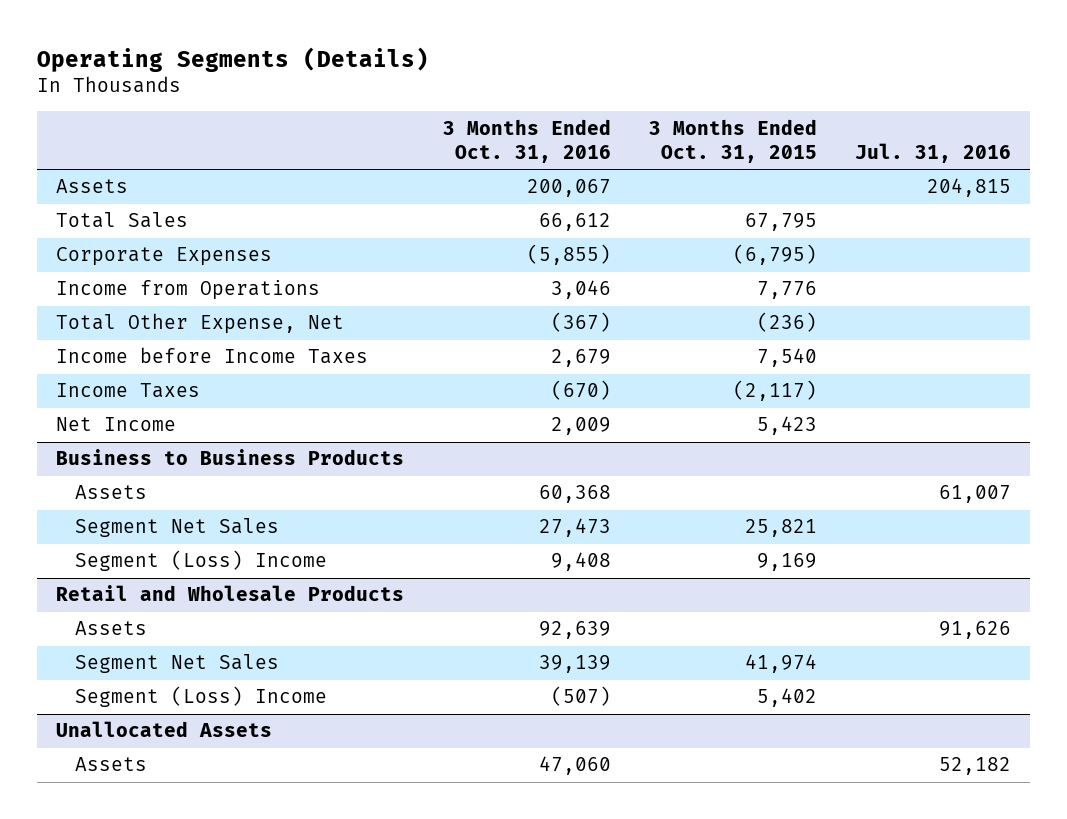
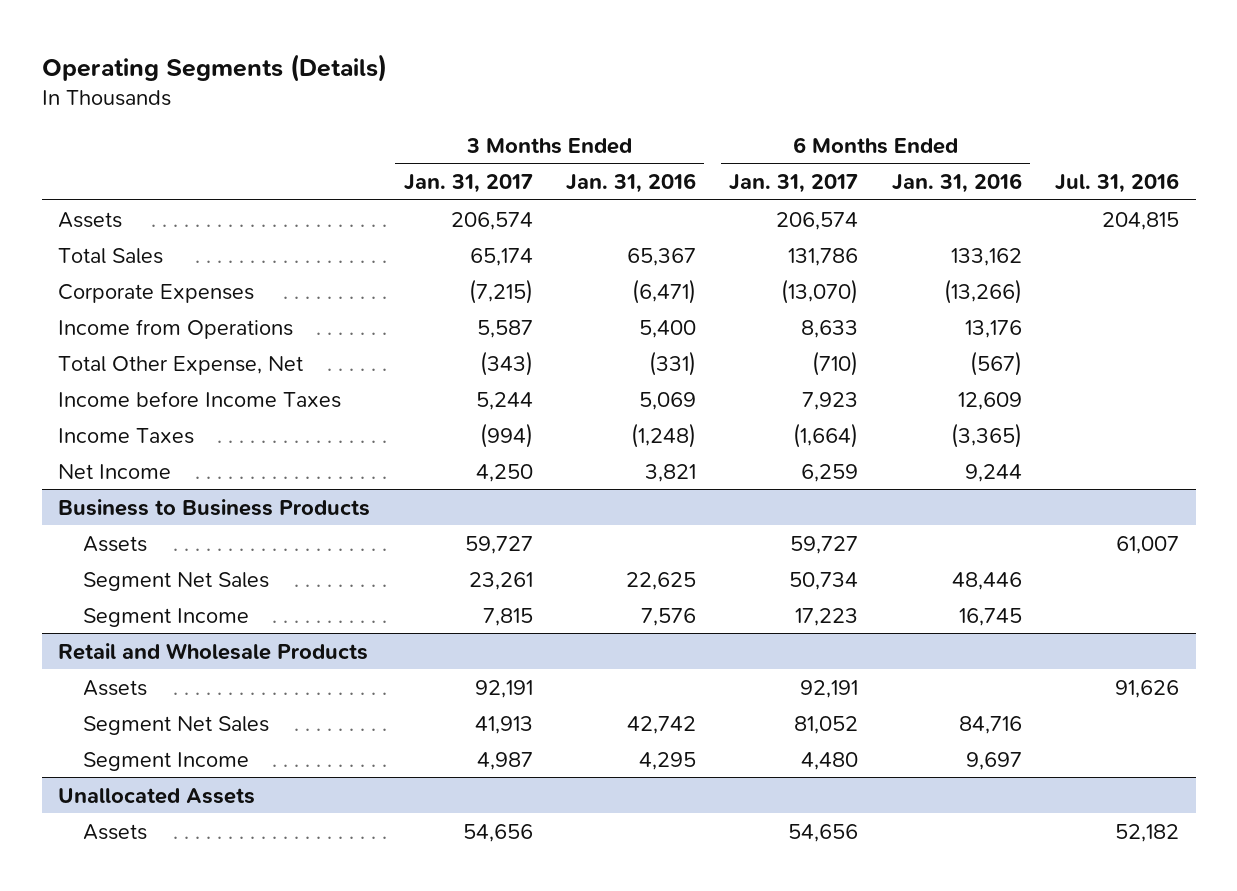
- | 3 Months Ended Oct. 31, 2016 | 3 Months Ended Oct. 31, 2015 | Jul. 31, 2016
+ | 3 Months Ended Jan. 31, 2017 | 3 Months Ended Jan. 31, 2016 | 6 Months Ended Jan. 31, 2017 | 6 Months Ended Jan. 31, 2016 | Jul. 31, 2016
@ Business to Business Products
- Segment (Loss) Income | 9,408 | 9,169 |
+ Segment Income | 7,815 | 7,576 | 17,223 | 16,745 |
@ Retail and Wholesale Products
- Segment (Loss) Income | (507) | 5,402 |
+ Segment Income | 4,987 | 4,295 | 4,480 | 9,697 |

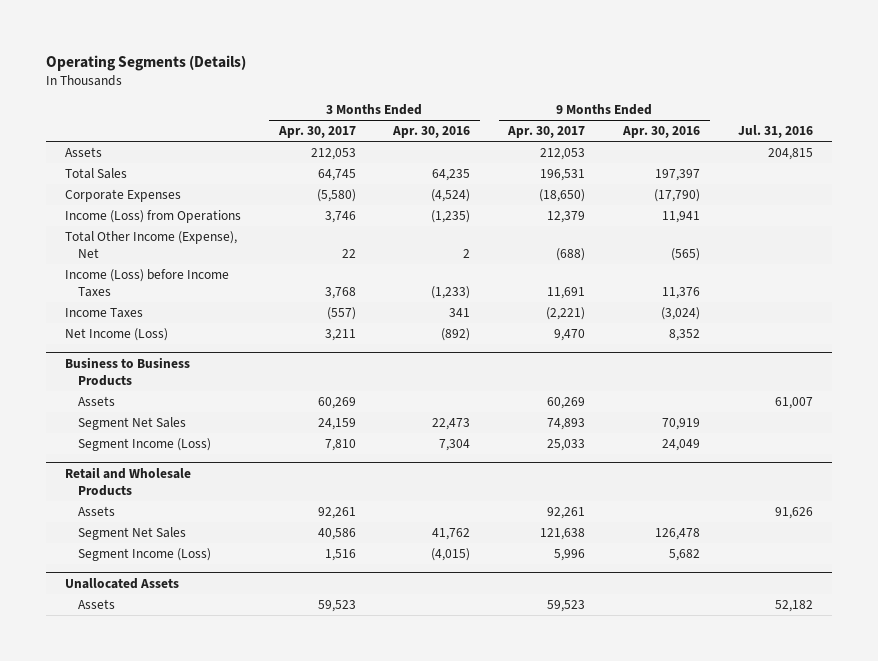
- | 3 Months Ended Jan. 31, 2017 | 3 Months Ended Jan. 31, 2016 | 6 Months Ended Jan. 31, 2017 | 6 Months Ended Jan. 31, 2016 | Jul. 31, 2016
+ | 3 Months Ended Apr. 30, 2017 | 3 Months Ended Apr. 30, 2016 | 9 Months Ended Apr. 30, 2017 | 9 Months Ended Apr. 30, 2016 | Jul. 31, 2016
- Income from Operations | 5,587 | 5,400 | 8,633 | 13,176 |
- Total Other Expense, Net | (343) | (331) | (710) | (567) |
- Income before Income Taxes | 5,244 | 5,069 | 7,923 | 12,609 |
+ Income (Loss) from Operations | 3,746 | (1,235) | 12,379 | 11,941 |
+ Total Other Income (Expense), Net | 22 | 2 | (688) | (565) |
+ Income (Loss) before Income Taxes | 3,768 | (1,233) | 11,691 | 11,376 |
- Net Income | 4,250 | 3,821 | 6,259 | 9,244 |
+ Net Income (Loss) | 3,211 | (892) | 9,470 | 8,352 |
@ Business to Business Products
- Segment Income | 7,815 | 7,576 | 17,223 | 16,745 |
+ Segment Income (Loss) | 7,810 | 7,304 | 25,033 | 24,049 |
@ Retail and Wholesale Products
- Segment Income | 4,987 | 4,295 | 4,480 | 9,697 |
+ Segment Income (Loss) | 1,516 | (4,015) | 5,996 | 5,682 |

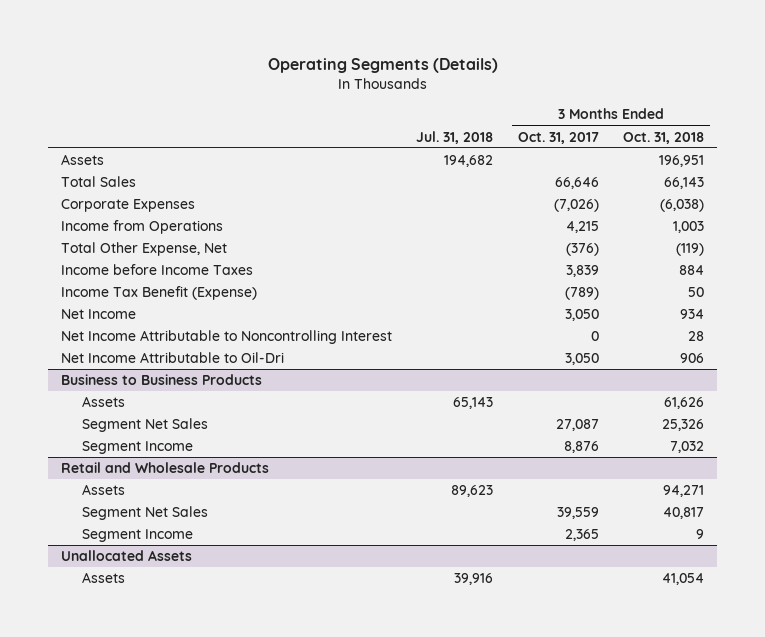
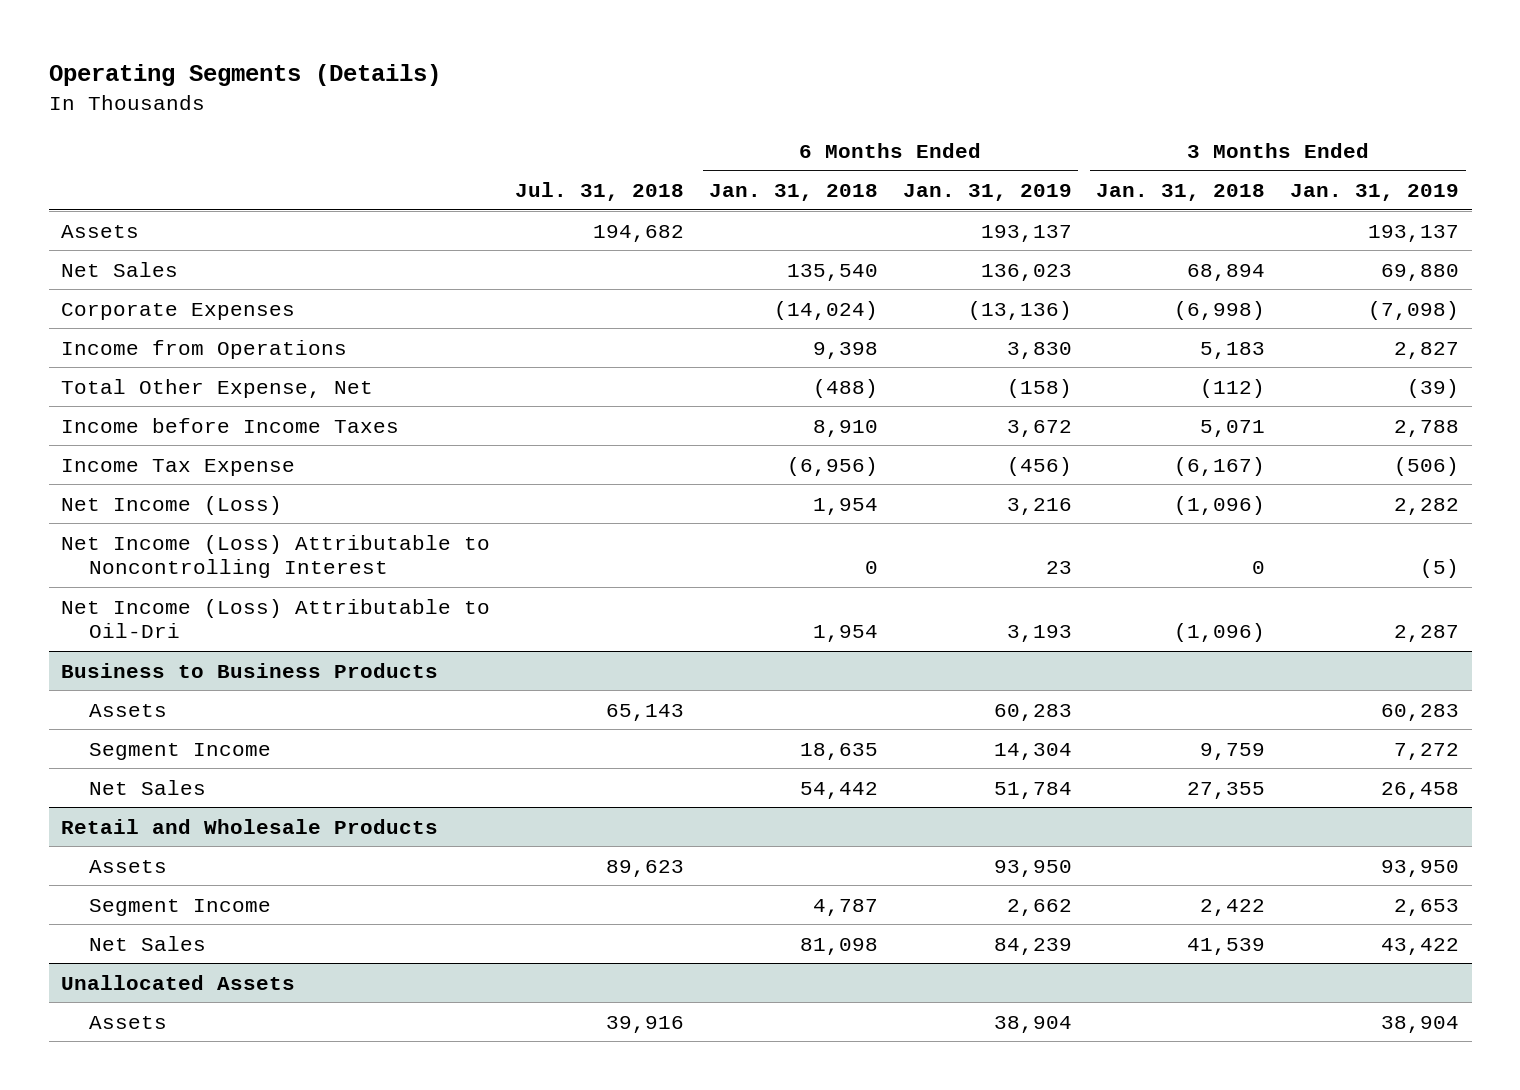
- | Jul. 31, 2018 | 3 Months Ended Oct. 31, 2017 | 3 Months Ended Oct. 31, 2018
+ | Jul. 31, 2018 | 6 Months Ended Jan. 31, 2018 | 6 Months Ended Jan. 31, 2019 | 3 Months Ended Jan. 31, 2018 | 3 Months Ended Jan. 31, 2019
- Total Sales | | 66,646 | 66,143
+ Net Sales | | 135,540 | 136,023 | 68,894 | 69,880
- Income Tax Benefit (Expense) | | (789) | 50
- Net Income | | 3,050 | 934
- Net Income Attributable to Noncontrolling Interest | | 0 | 28
- Net Income Attributable to Oil-Dri | | 3,050 | 906
+ Income Tax Expense | | (6,956) | (456) | (6,167) | (506)
+ Net Income (Loss) | | 1,954 | 3,216 | (1,096) | 2,282
+ Net Income (Loss) Attributable to Noncontrolling Interest | | 0 | 23 | 0 | (5)
+ Net Income (Loss) Attributable to Oil-Dri | | 1,954 | 3,193 | (1,096) | 2,287
@ Business to Business Products
- Segment Net Sales | | 27,087 | 25,326
+ Net Sales | | 54,442 | 51,784 | 27,355 | 26,458
@ Retail and Wholesale Products
- Segment Net Sales | | 39,559 | 40,817
+ Net Sales | | 81,098 | 84,239 | 41,539 | 43,422

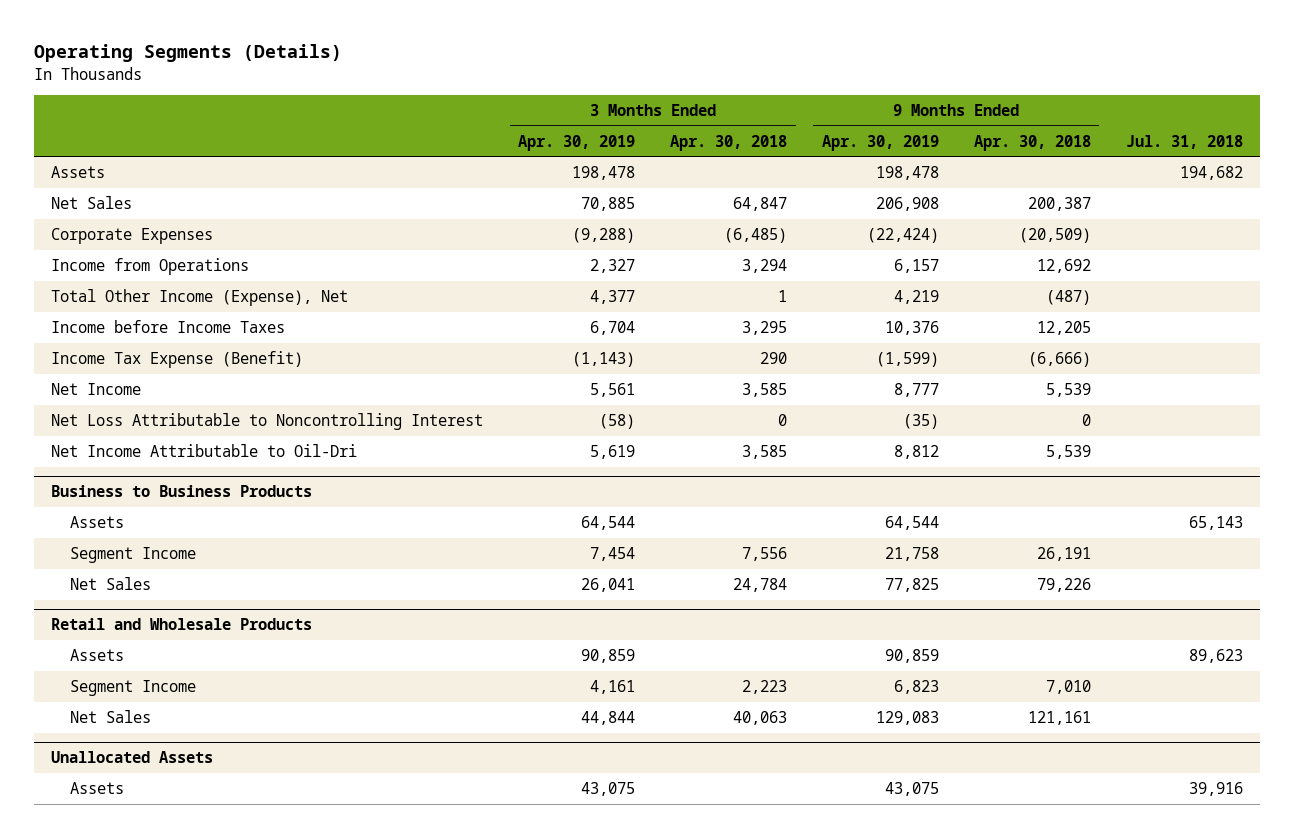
- | Jul. 31, 2018 | 6 Months Ended Jan. 31, 2018 | 6 Months Ended Jan. 31, 2019 | 3 Months Ended Jan. 31, 2018 | 3 Months Ended Jan. 31, 2019
+ | 3 Months Ended Apr. 30, 2019 | 3 Months Ended Apr. 30, 2018 | 9 Months Ended Apr. 30, 2019 | 9 Months Ended Apr. 30, 2018 | Jul. 31, 2018
- Total Other Expense, Net | | (488) | (158) | (112) | (39)
+ Total Other Income (Expense), Net | 4,377 | 1 | 4,219 | (487) |
- Income Tax Expense | | (6,956) | (456) | (6,167) | (506)
- Net Income (Loss) | | 1,954 | 3,216 | (1,096) | 2,282
- Net Income (Loss) Attributable to Noncontrolling Interest | | 0 | 23 | 0 | (5)
- Net Income (Loss) Attributable to Oil-Dri | | 1,954 | 3,193 | (1,096) | 2,287
+ Income Tax Expense (Benefit) | (1,143) | 290 | (1,599) | (6,666) |
+ Net Income | 5,561 | 3,585 | 8,777 | 5,539 |
+ Net Loss Attributable to Noncontrolling Interest | (58) | 0 | (35) | 0 |
+ Net Income Attributable to Oil-Dri | 5,619 | 3,585 | 8,812 | 5,539 |

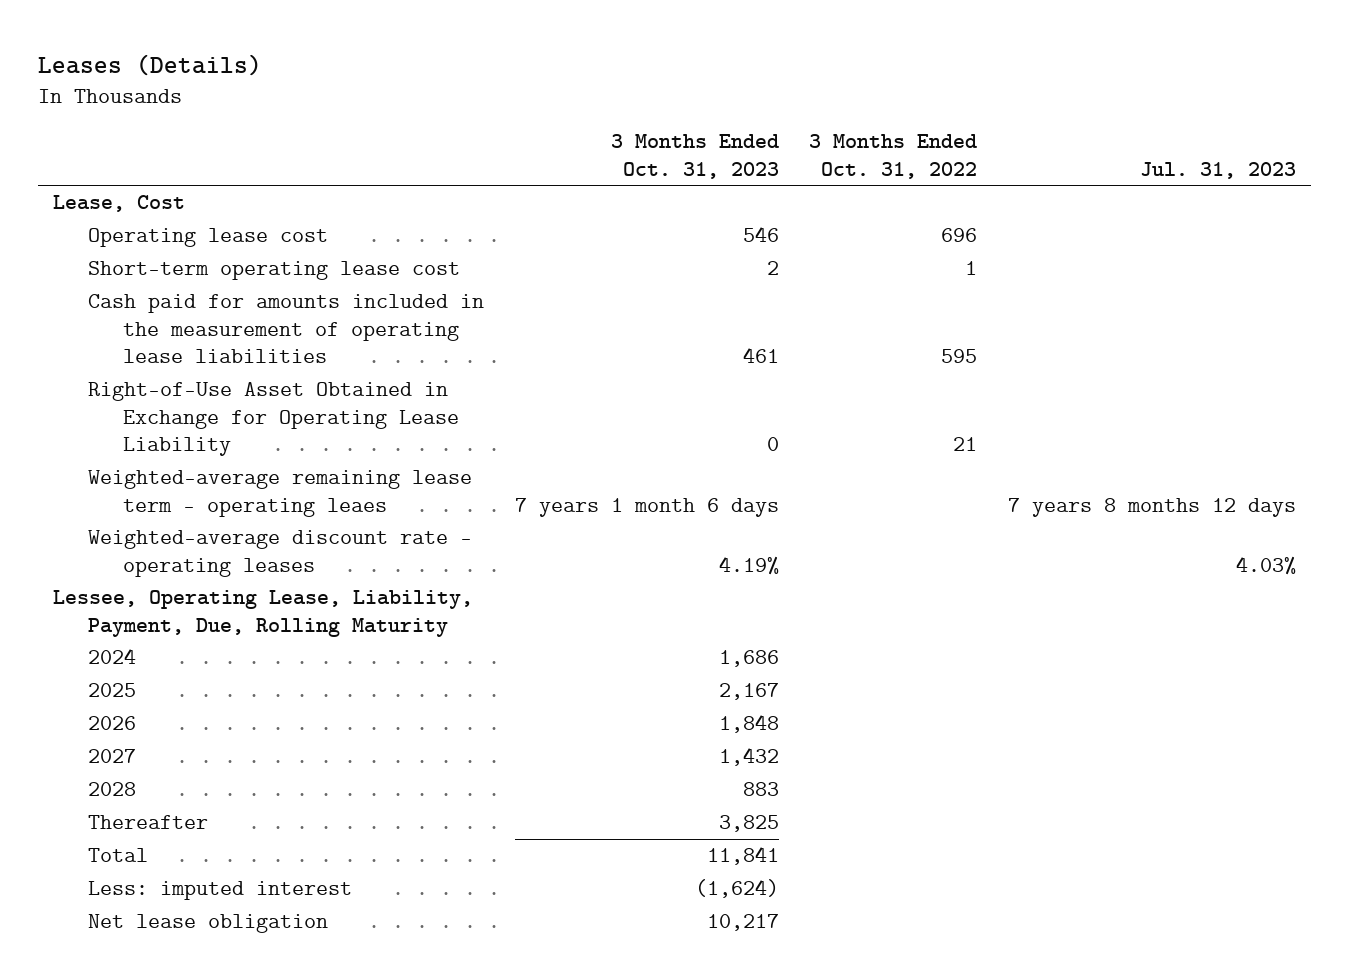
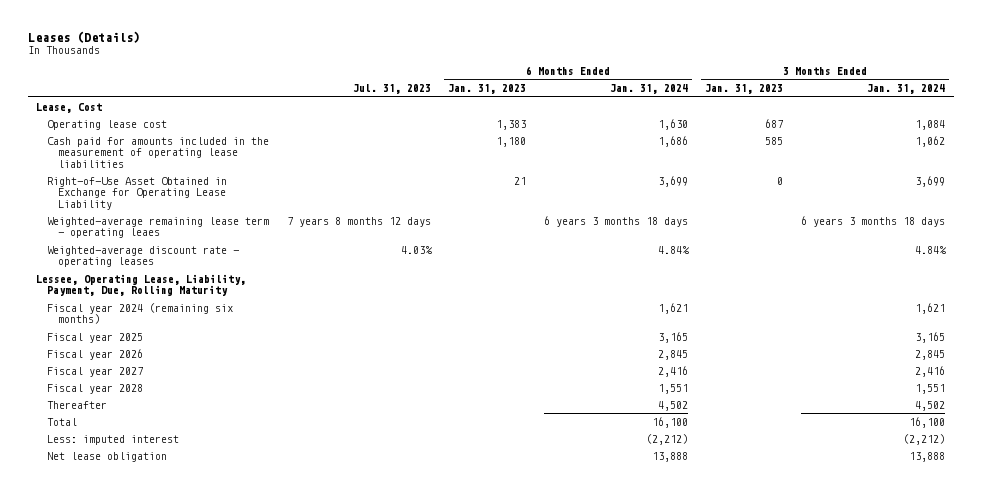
- | 3 Months Ended Oct. 31, 2023 | 3 Months Ended Oct. 31, 2022 | Jul. 31, 2023
+ | Jul. 31, 2023 | 6 Months Ended Jan. 31, 2023 | 6 Months Ended Jan. 31, 2024 | 3 Months Ended Jan. 31, 2023 | 3 Months Ended Jan. 31, 2024
- Short-term operating lease cost | 2 | 1 |
- 2024 | 1,686 | |
- 2025 | 2,167 | |
- 2026 | 1,848 | |
- 2027 | 1,432 | |
- 2028 | 883 | |
+ Fiscal year 2024 (remaining six months) | | | 1,621 | | 1,621
+ Fiscal year 2025 | | | 3,165 | | 3,165
+ Fiscal year 2026 | | | 2,845 | | 2,845
+ Fiscal year 2027 | | | 2,416 | | 2,416
+ Fiscal year 2028 | | | 1,551 | | 1,551

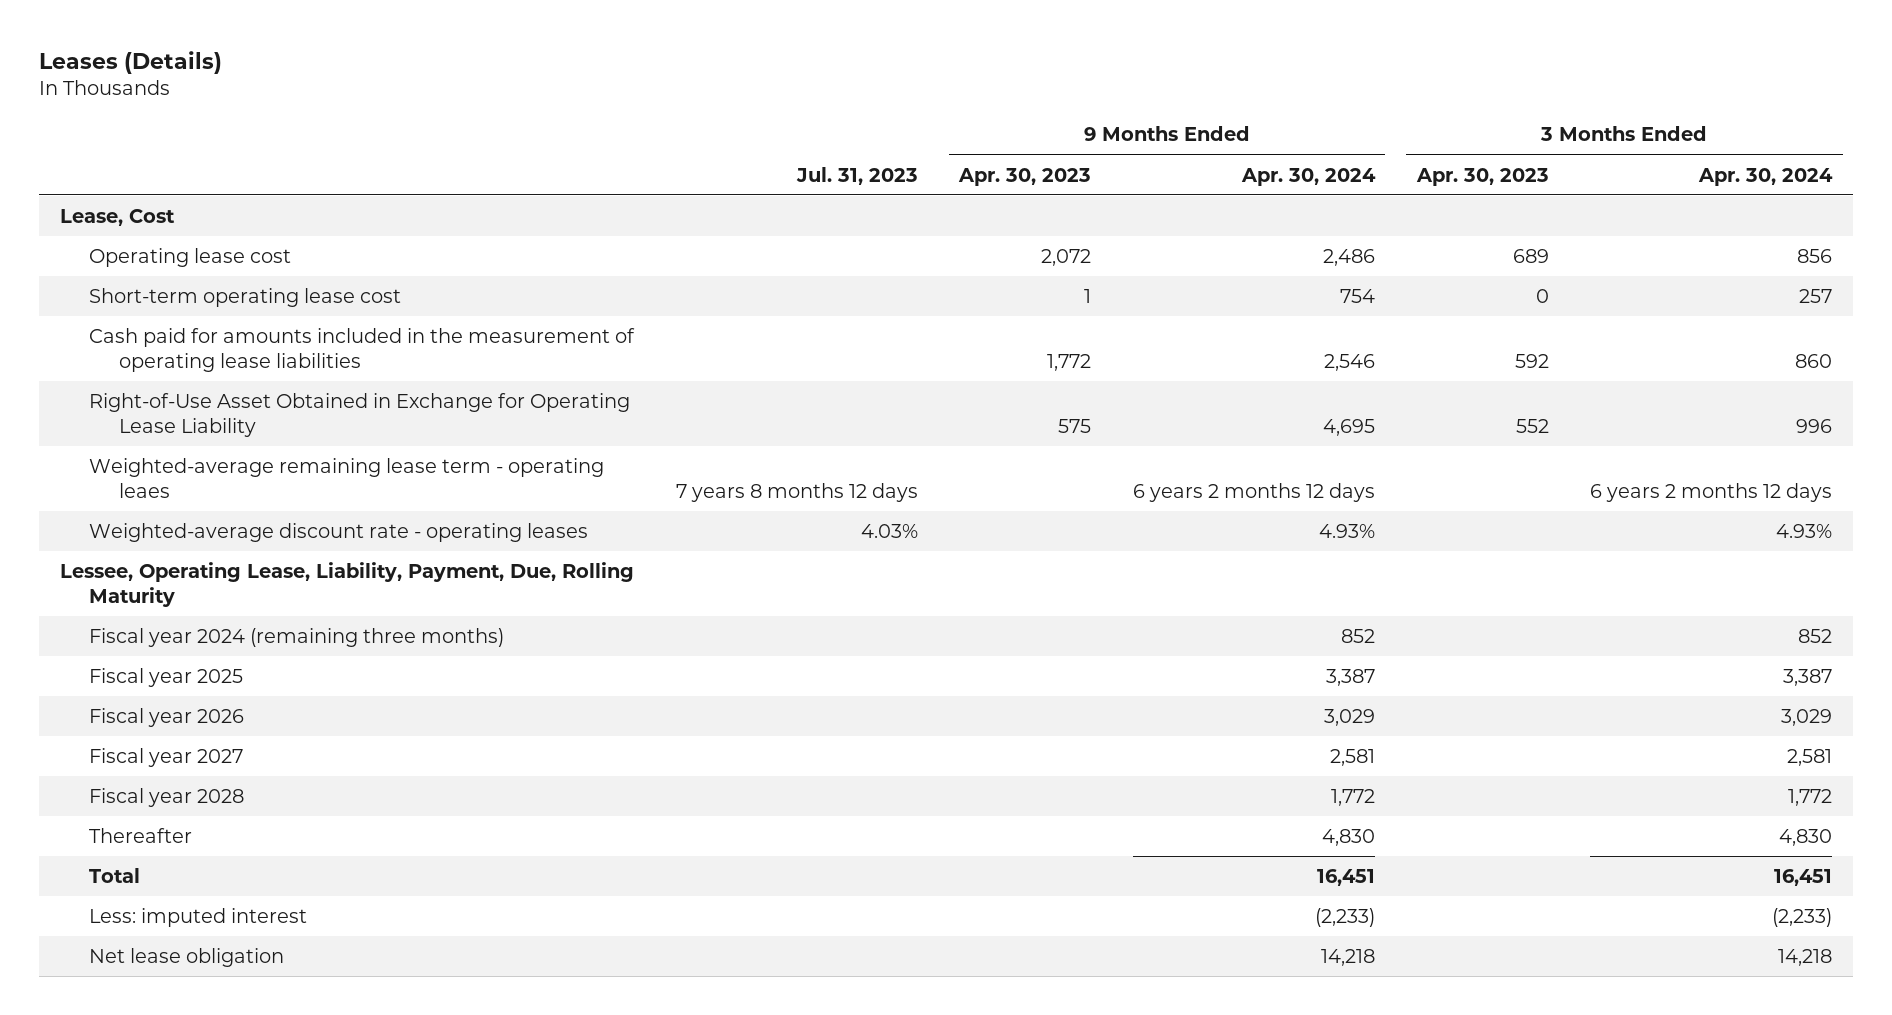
- | Jul. 31, 2023 | 6 Months Ended Jan. 31, 2023 | 6 Months Ended Jan. 31, 2024 | 3 Months Ended Jan. 31, 2023 | 3 Months Ended Jan. 31, 2024
+ | Jul. 31, 2023 | 9 Months Ended Apr. 30, 2023 | 9 Months Ended Apr. 30, 2024 | 3 Months Ended Apr. 30, 2023 | 3 Months Ended Apr. 30, 2024
+ Short-term operating lease cost | | 1 | 754 | 0 | 257
- Fiscal year 2024 (remaining six months) | | | 1,621 | | 1,621
+ Fiscal year 2024 (remaining three months) | | | 852 | | 852

